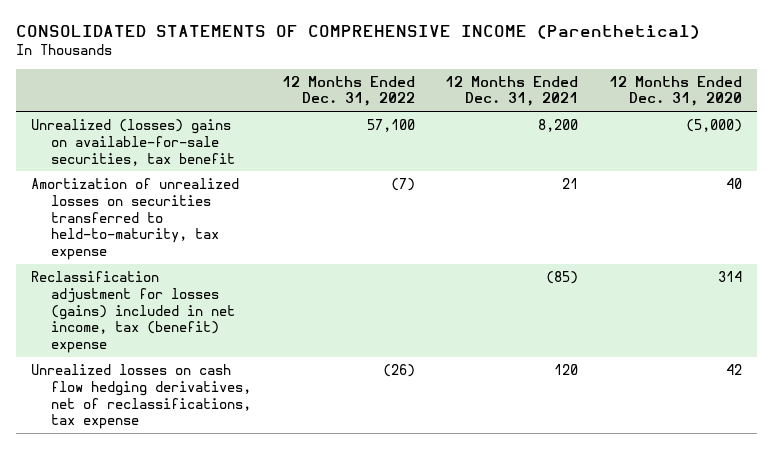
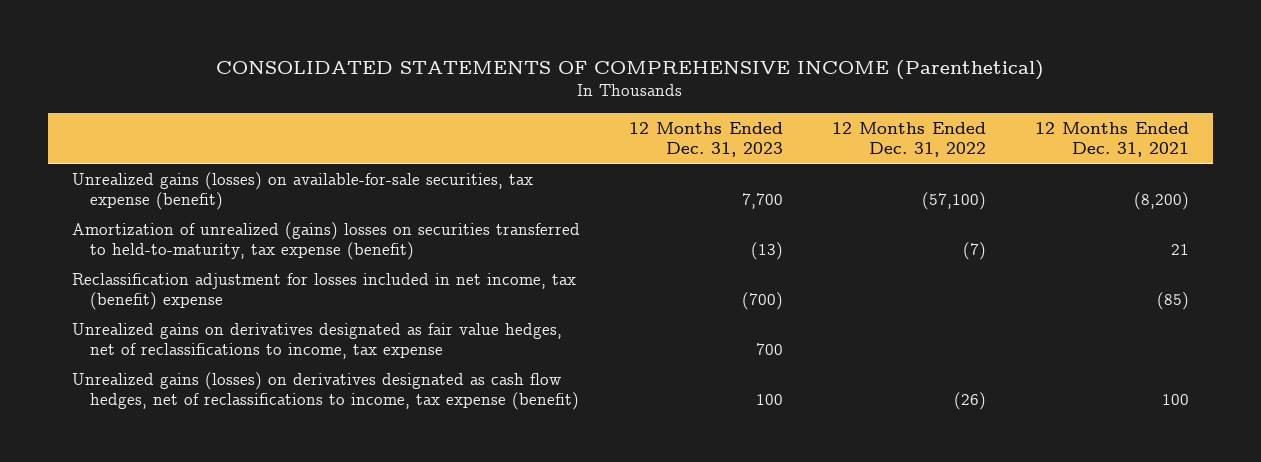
- | 12 Months Ended Dec. 31, 2022 | 12 Months Ended Dec. 31, 2021 | 12 Months Ended Dec. 31, 2020
+ | 12 Months Ended Dec. 31, 2023 | 12 Months Ended Dec. 31, 2022 | 12 Months Ended Dec. 31, 2021
- Unrealized (losses) gains on available-for-sale securities, tax benefit | 57,100 | 8,200 | (5,000)
- Amortization of unrealized losses on securities transferred to held-to-maturity, tax expense | (7) | 21 | 40
- Reclassification adjustment for losses (gains) included in net income, tax (benefit) expense | | (85) | 314
- Unrealized losses on cash flow hedging derivatives, net of reclassifications, tax expense | (26) | 120 | 42
+ Unrealized gains (losses) on available-for-sale securities, tax expense (benefit) | 7,700 | (57,100) | (8,200)
+ Amortization of unrealized (gains) losses on securities transferred to held-to-maturity, tax expense (benefit) | (13) | (7) | 21
+ Reclassification adjustment for losses included in net income, tax (benefit) expense | (700) | | (85)
+ Unrealized gains on derivatives designated as fair value hedges, net of reclassifications to income, tax expense | 700 | |
+ Unrealized gains (losses) on derivatives designated as cash flow hedges, net of reclassifications to income, tax expense (benefit) | 100 | (26) | 100

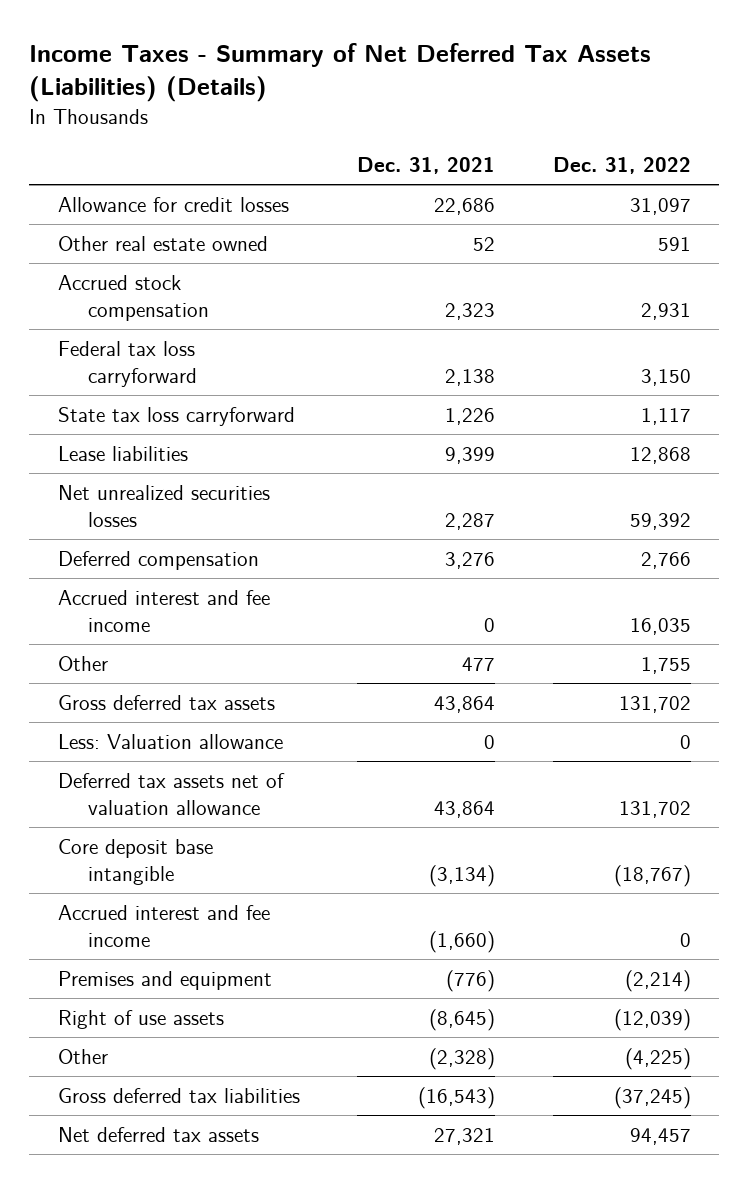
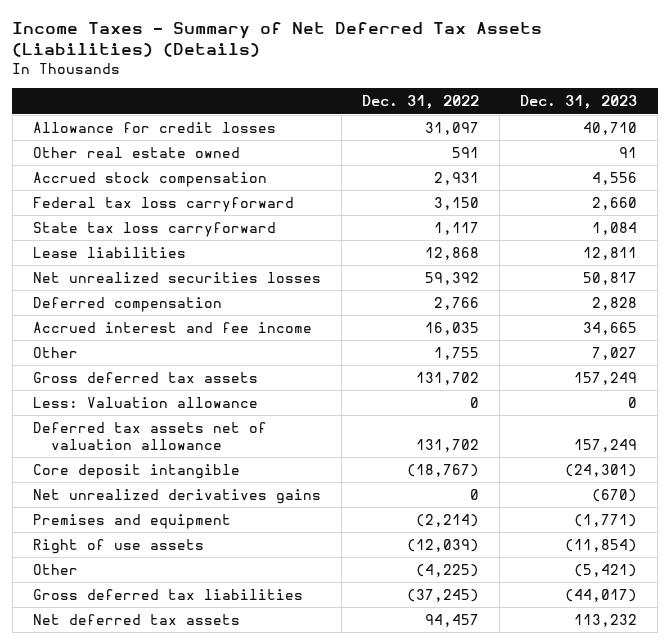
- | Dec. 31, 2021 | Dec. 31, 2022
+ | Dec. 31, 2022 | Dec. 31, 2023
- Core deposit base intangible | (3,134) | (18,767)
- Accrued interest and fee income | (1,660) | 0
+ Core deposit intangible | (18,767) | (24,301)
+ Net unrealized derivatives gains | 0 | (670)

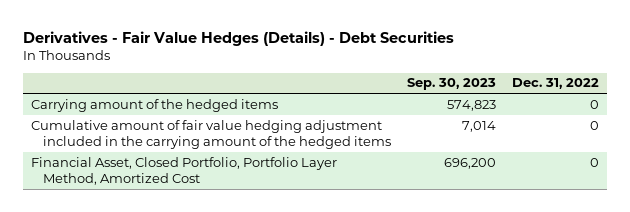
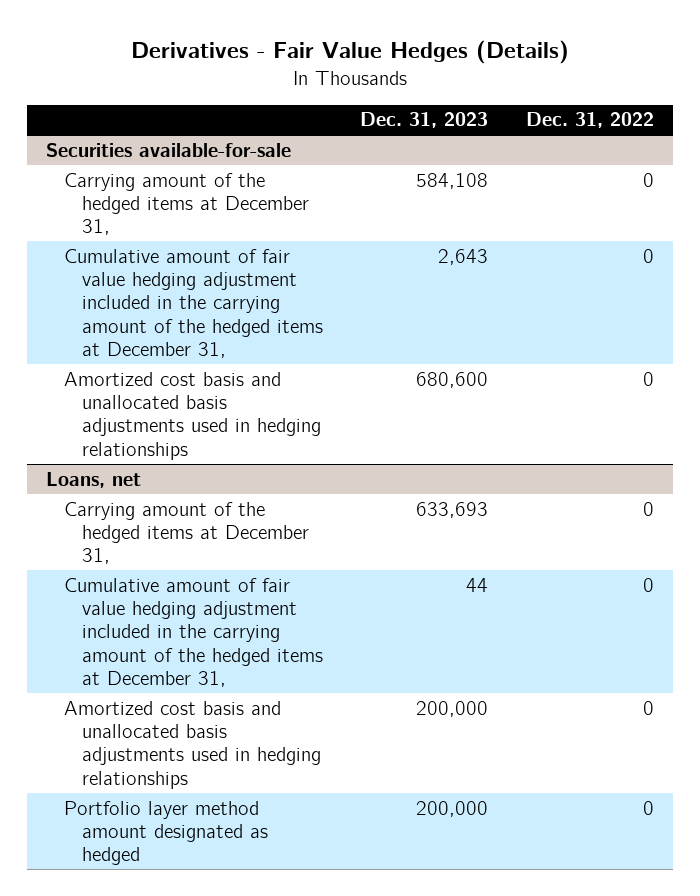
- Derivatives - Fair Value Hedges (Details) - Debt Securities
+ Derivatives - Fair Value Hedges (Details)
- | Sep. 30, 2023 | Dec. 31, 2022
+ | Dec. 31, 2023 | Dec. 31, 2022
- Carrying amount of the hedged items | 574,823 | 0
- Cumulative amount of fair value hedging adjustment included in the carrying amount of the hedged items | 7,014 | 0
- Financial Asset, Closed Portfolio, Portfolio Layer Method, Amortized Cost | 696,200 | 0
+ Securities available-for-sale
+ Carrying amount of the hedged items at December 31, | 584,108 | 0
+ Cumulative amount of fair value hedging adjustment included in the carrying amount of the hedged items at December 31, | 2,643 | 0
+ Amortized cost basis and unallocated basis adjustments used in hedging relationships | 680,600 | 0
+ Loans, net
+ Carrying amount of the hedged items at December 31, | 633,693 | 0
+ Cumulative amount of fair value hedging adjustment included in the carrying amount of the hedged items at December 31, | 44 | 0
+ Amortized cost basis and unallocated basis adjustments used in hedging relationships | 200,000 | 0
+ Portfolio layer method amount designated as hedged | 200,000 | 0

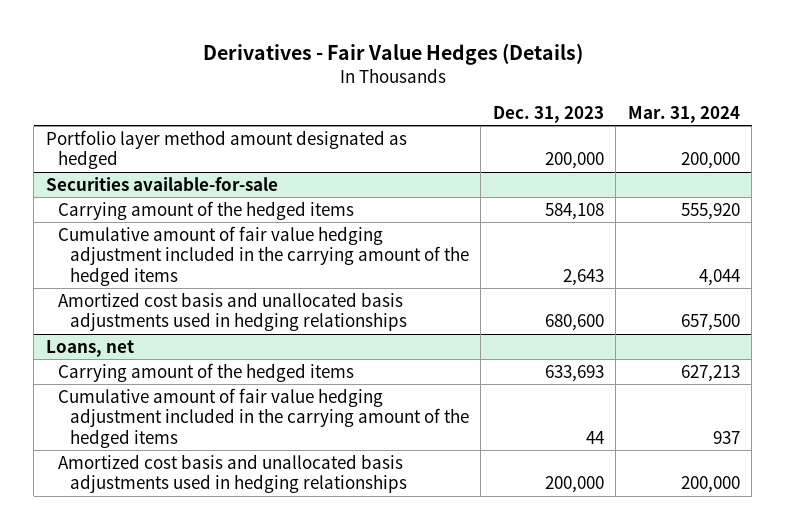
- | Dec. 31, 2023 | Dec. 31, 2022
+ | Dec. 31, 2023 | Mar. 31, 2024
+ Portfolio layer method amount designated as hedged | 200,000 | 200,000
@ Securities available-for-sale
- Carrying amount of the hedged items at December 31, | 584,108 | 0
- Cumulative amount of fair value hedging adjustment included in the carrying amount of the hedged items at December 31, | 2,643 | 0
+ Carrying amount of the hedged items | 584,108 | 555,920
+ Cumulative amount of fair value hedging adjustment included in the carrying amount of the hedged items | 2,643 | 4,044
@ Loans, net
- Carrying amount of the hedged items at December 31, | 633,693 | 0
- Cumulative amount of fair value hedging adjustment included in the carrying amount of the hedged items at December 31, | 44 | 0
+ Carrying amount of the hedged items | 633,693 | 627,213
+ Cumulative amount of fair value hedging adjustment included in the carrying amount of the hedged items | 44 | 937
- Portfolio layer method amount designated as hedged | 200,000 | 0

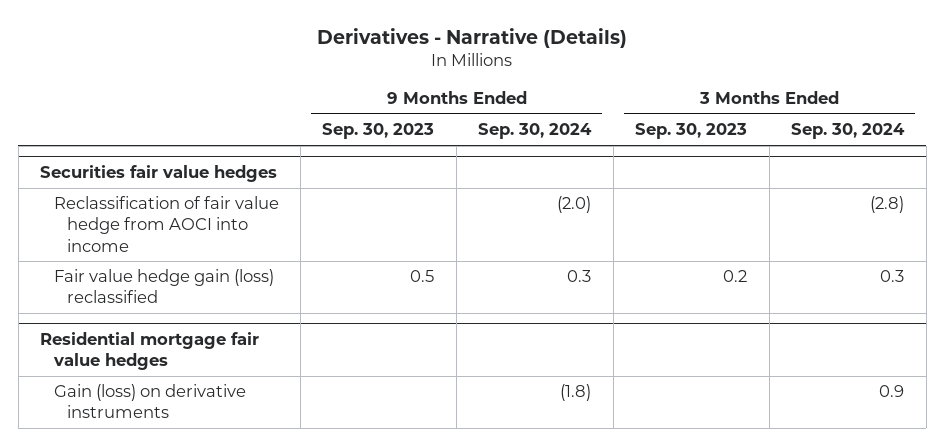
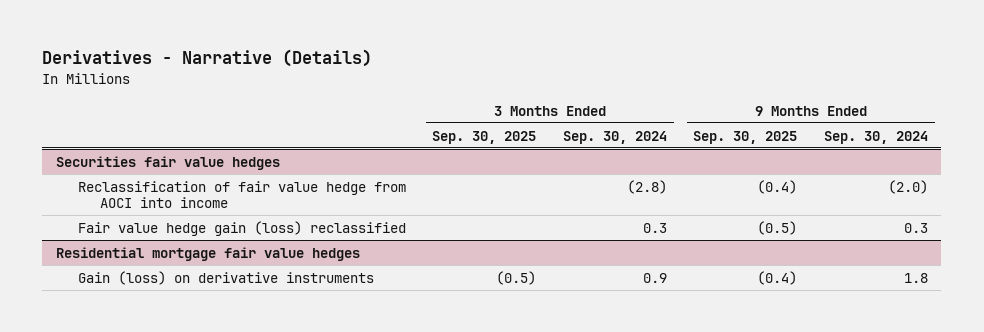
- | 9 Months Ended Sep. 30, 2023 | 9 Months Ended Sep. 30, 2024 | 3 Months Ended Sep. 30, 2023 | 3 Months Ended Sep. 30, 2024
+ | 3 Months Ended Sep. 30, 2025 | 3 Months Ended Sep. 30, 2024 | 9 Months Ended Sep. 30, 2025 | 9 Months Ended Sep. 30, 2024
@ Residential mortgage fair value hedges
- Gain (loss) on derivative instruments | | (1.8) | | 0.9
+ Gain (loss) on derivative instruments | (0.5) | 0.9 | (0.4) | 1.8

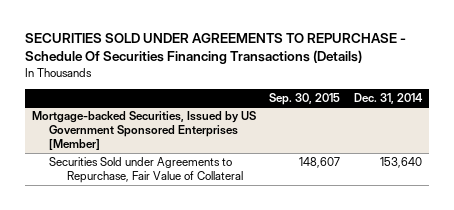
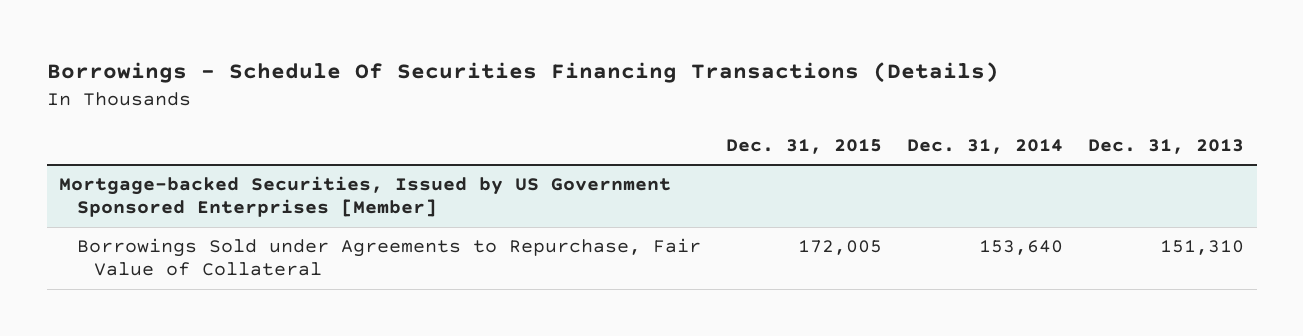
- SECURITIES SOLD UNDER AGREEMENTS TO REPURCHASE - Schedule Of Securities Financing Transactions (Details)
+ Borrowings - Schedule Of Securities Financing Transactions (Details)
- | Sep. 30, 2015 | Dec. 31, 2014
+ | Dec. 31, 2015 | Dec. 31, 2014 | Dec. 31, 2013
@ Mortgage-backed Securities, Issued by US Government Sponsored Enterprises [Member]
- Securities Sold under Agreements to Repurchase, Fair Value of Collateral | 148,607 | 153,640
+ Borrowings Sold under Agreements to Repurchase, Fair Value of Collateral | 172,005 | 153,640 | 151,310

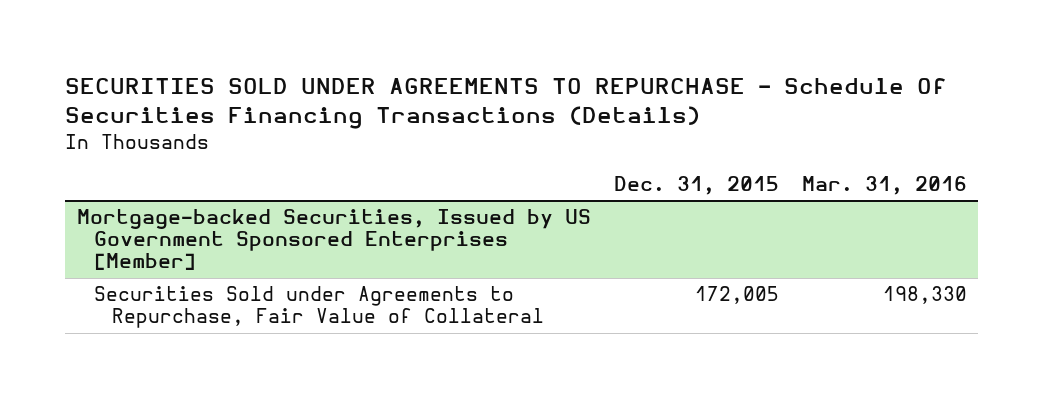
- Borrowings - Schedule Of Securities Financing Transactions (Details)
+ SECURITIES SOLD UNDER AGREEMENTS TO REPURCHASE - Schedule Of Securities Financing Transactions (Details)
- | Dec. 31, 2015 | Dec. 31, 2014 | Dec. 31, 2013
+ | Dec. 31, 2015 | Mar. 31, 2016
@ Mortgage-backed Securities, Issued by US Government Sponsored Enterprises [Member]
- Borrowings Sold under Agreements to Repurchase, Fair Value of Collateral | 172,005 | 153,640 | 151,310
+ Securities Sold under Agreements to Repurchase, Fair Value of Collateral | 172,005 | 198,330

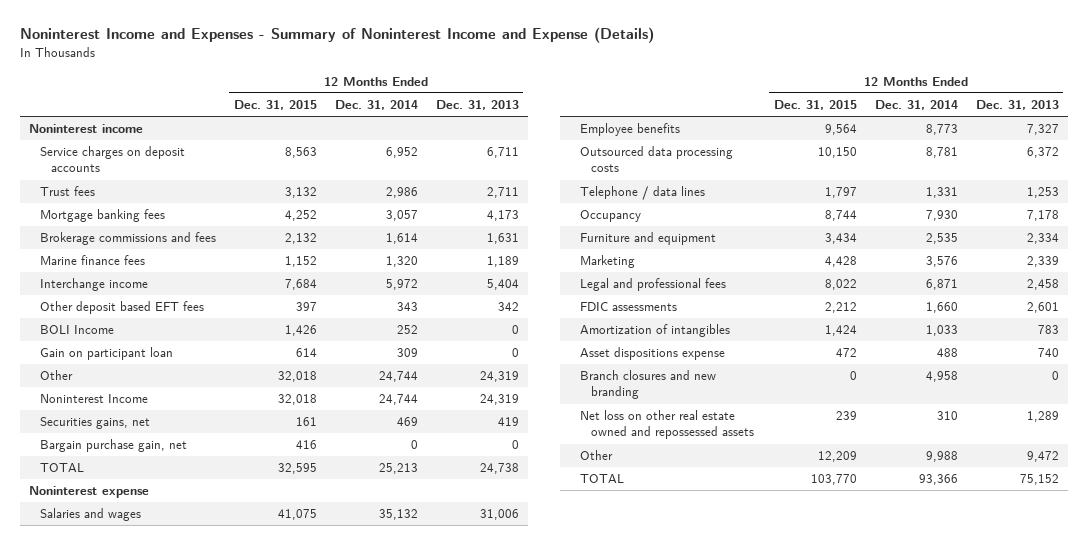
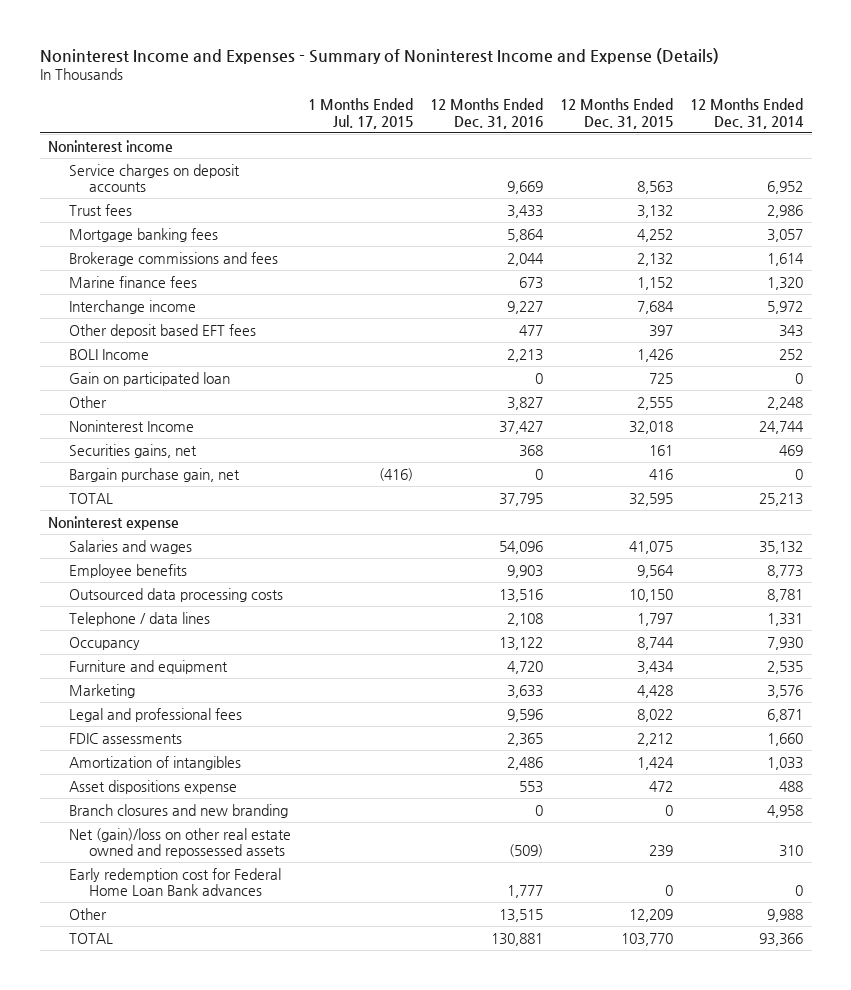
- | 12 Months Ended Dec. 31, 2015 | 12 Months Ended Dec. 31, 2014 | 12 Months Ended Dec. 31, 2013
+ | 1 Months Ended Jul. 17, 2015 | 12 Months Ended Dec. 31, 2016 | 12 Months Ended Dec. 31, 2015 | 12 Months Ended Dec. 31, 2014
- Gain on participant loan | 614 | 309 | 0
- Other | 32,018 | 24,744 | 24,319
+ Gain on participated loan | | 0 | 725 | 0
+ Other | | 3,827 | 2,555 | 2,248
- Net loss on other real estate owned and repossessed assets | 239 | 310 | 1,289
+ Net (gain)/loss on other real estate owned and repossessed assets | | (509) | 239 | 310
+ Early redemption cost for Federal Home Loan Bank advances | | 1,777 | 0 | 0

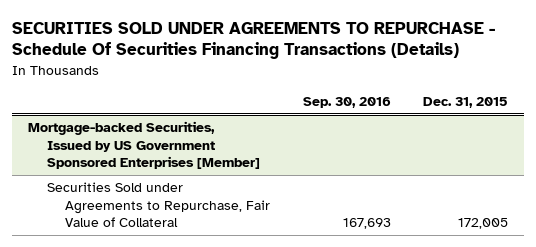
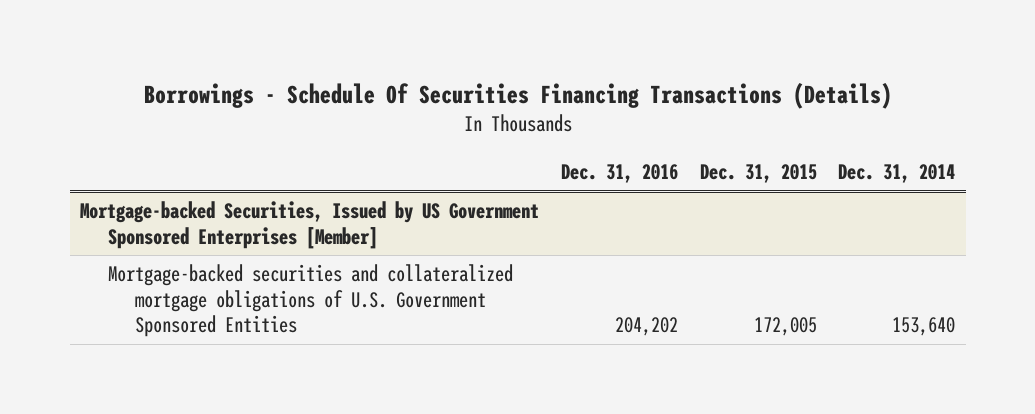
- SECURITIES SOLD UNDER AGREEMENTS TO REPURCHASE - Schedule Of Securities Financing Transactions (Details)
+ Borrowings - Schedule Of Securities Financing Transactions (Details)
- | Sep. 30, 2016 | Dec. 31, 2015
+ | Dec. 31, 2016 | Dec. 31, 2015 | Dec. 31, 2014
@ Mortgage-backed Securities, Issued by US Government Sponsored Enterprises [Member]
- Securities Sold under Agreements to Repurchase, Fair Value of Collateral | 167,693 | 172,005
+ Mortgage-backed securities and collateralized mortgage obligations of U.S. Government Sponsored Entities | 204,202 | 172,005 | 153,640

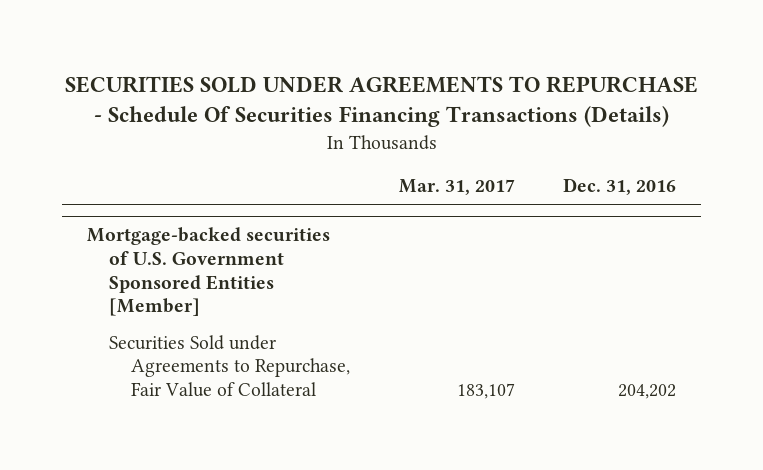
- Borrowings - Schedule Of Securities Financing Transactions (Details)
+ SECURITIES SOLD UNDER AGREEMENTS TO REPURCHASE - Schedule Of Securities Financing Transactions (Details)
- | Dec. 31, 2016 | Dec. 31, 2015 | Dec. 31, 2014
+ | Mar. 31, 2017 | Dec. 31, 2016
- Mortgage-backed Securities, Issued by US Government Sponsored Enterprises [Member]
- Mortgage-backed securities and collateralized mortgage obligations of U.S. Government Sponsored Entities | 204,202 | 172,005 | 153,640
+ Mortgage-backed securities of U.S. Government Sponsored Entities [Member]
+ Securities Sold under Agreements to Repurchase, Fair Value of Collateral | 183,107 | 204,202

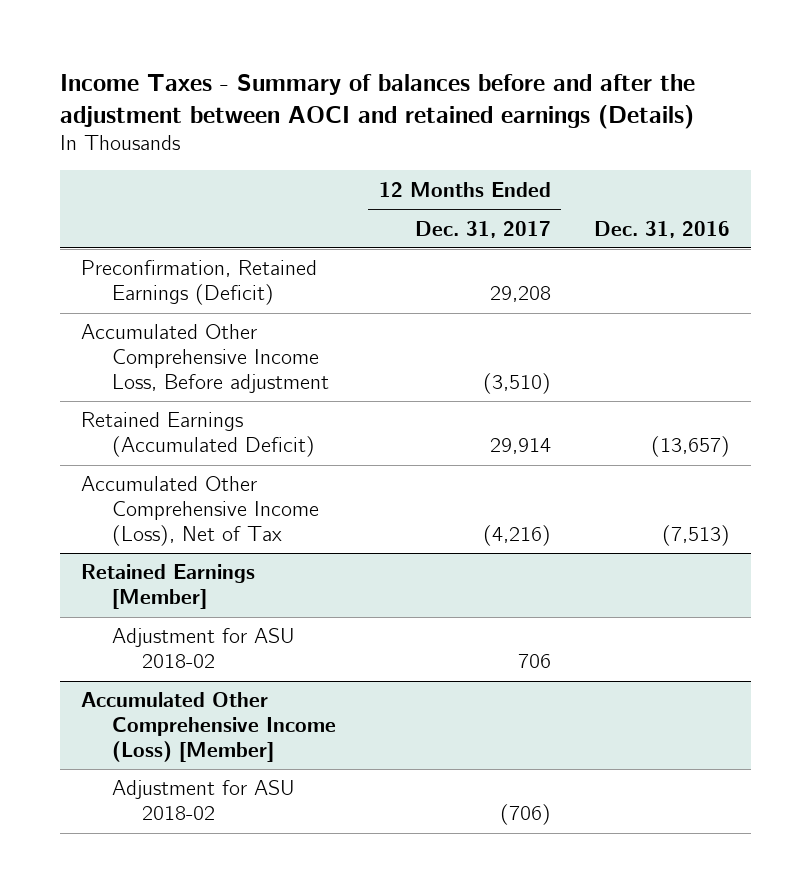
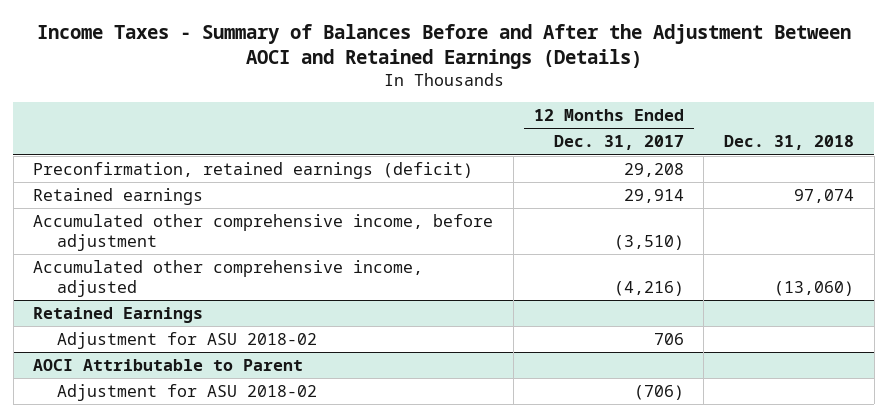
- Income Taxes - Summary of balances before and after the adjustment between AOCI and retained earnings (Details)
+ Income Taxes - Summary of Balances Before and After the Adjustment Between AOCI and Retained Earnings (Details)
- | 12 Months Ended Dec. 31, 2017 | Dec. 31, 2016
+ | 12 Months Ended Dec. 31, 2017 | Dec. 31, 2018
- Preconfirmation, Retained Earnings (Deficit) | 29,208 |
- Accumulated Other Comprehensive Income Loss, Before adjustment | (3,510) |
- Retained Earnings (Accumulated Deficit) | 29,914 | (13,657)
- Accumulated Other Comprehensive Income (Loss), Net of Tax | (4,216) | (7,513)
- Retained Earnings [Member]
+ Preconfirmation, retained earnings (deficit) | 29,208 |
+ Retained earnings | 29,914 | 97,074
+ Accumulated other comprehensive income, before adjustment | (3,510) |
+ Accumulated other comprehensive income, adjusted | (4,216) | (13,060)
+ Retained Earnings
- Accumulated Other Comprehensive Income (Loss) [Member]
+ AOCI Attributable to Parent

